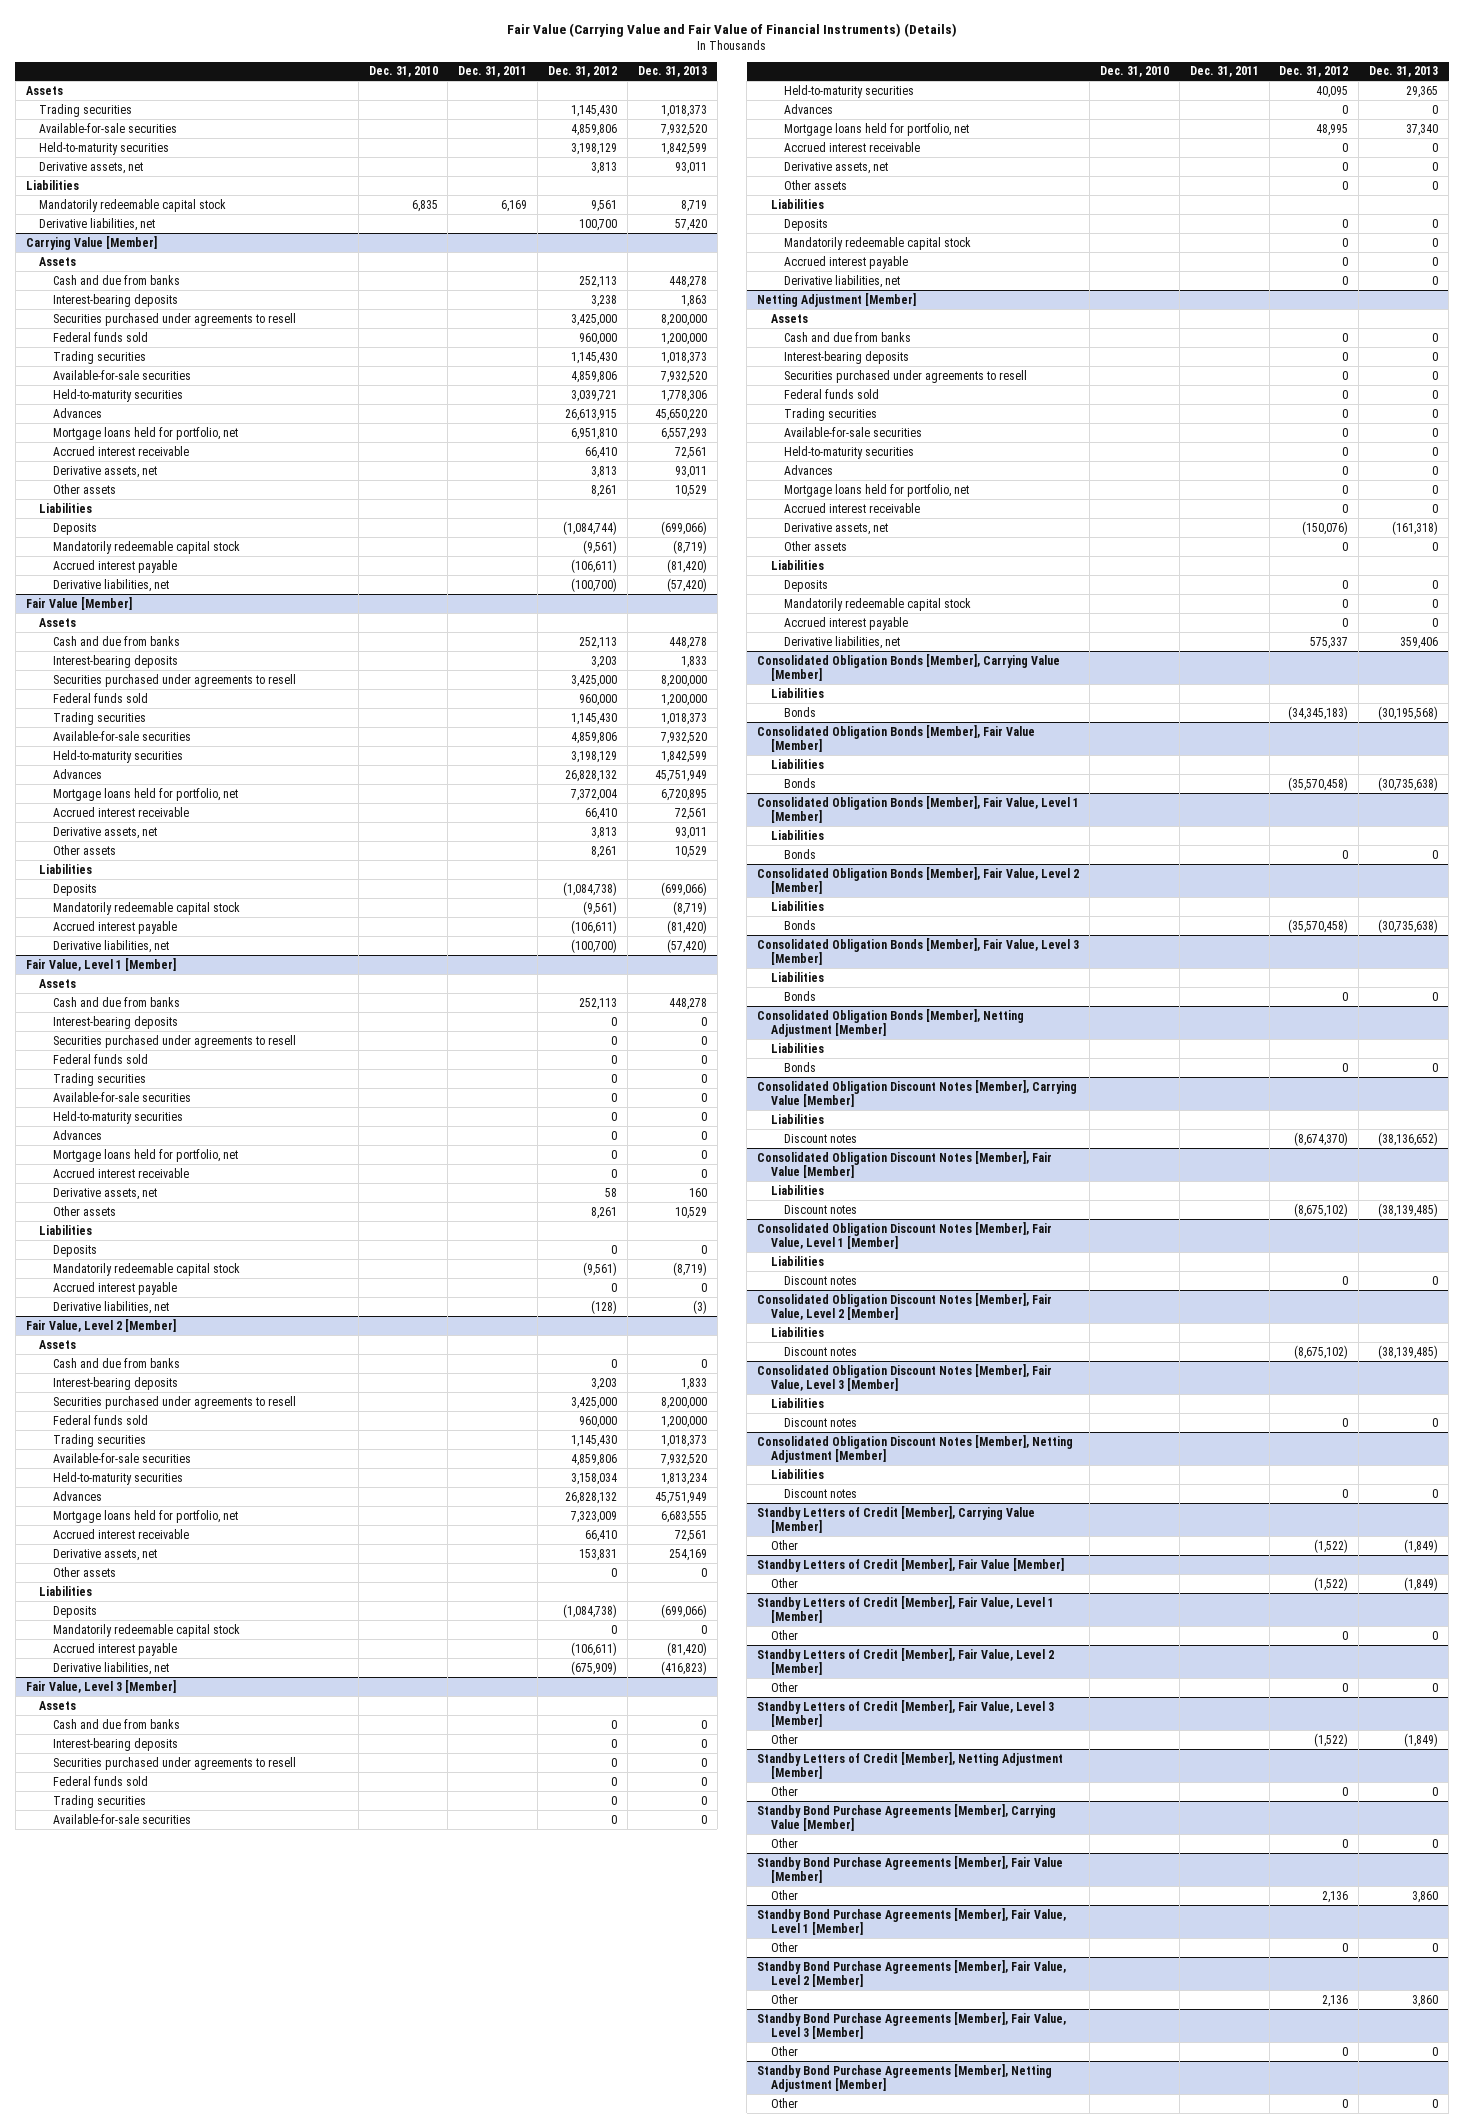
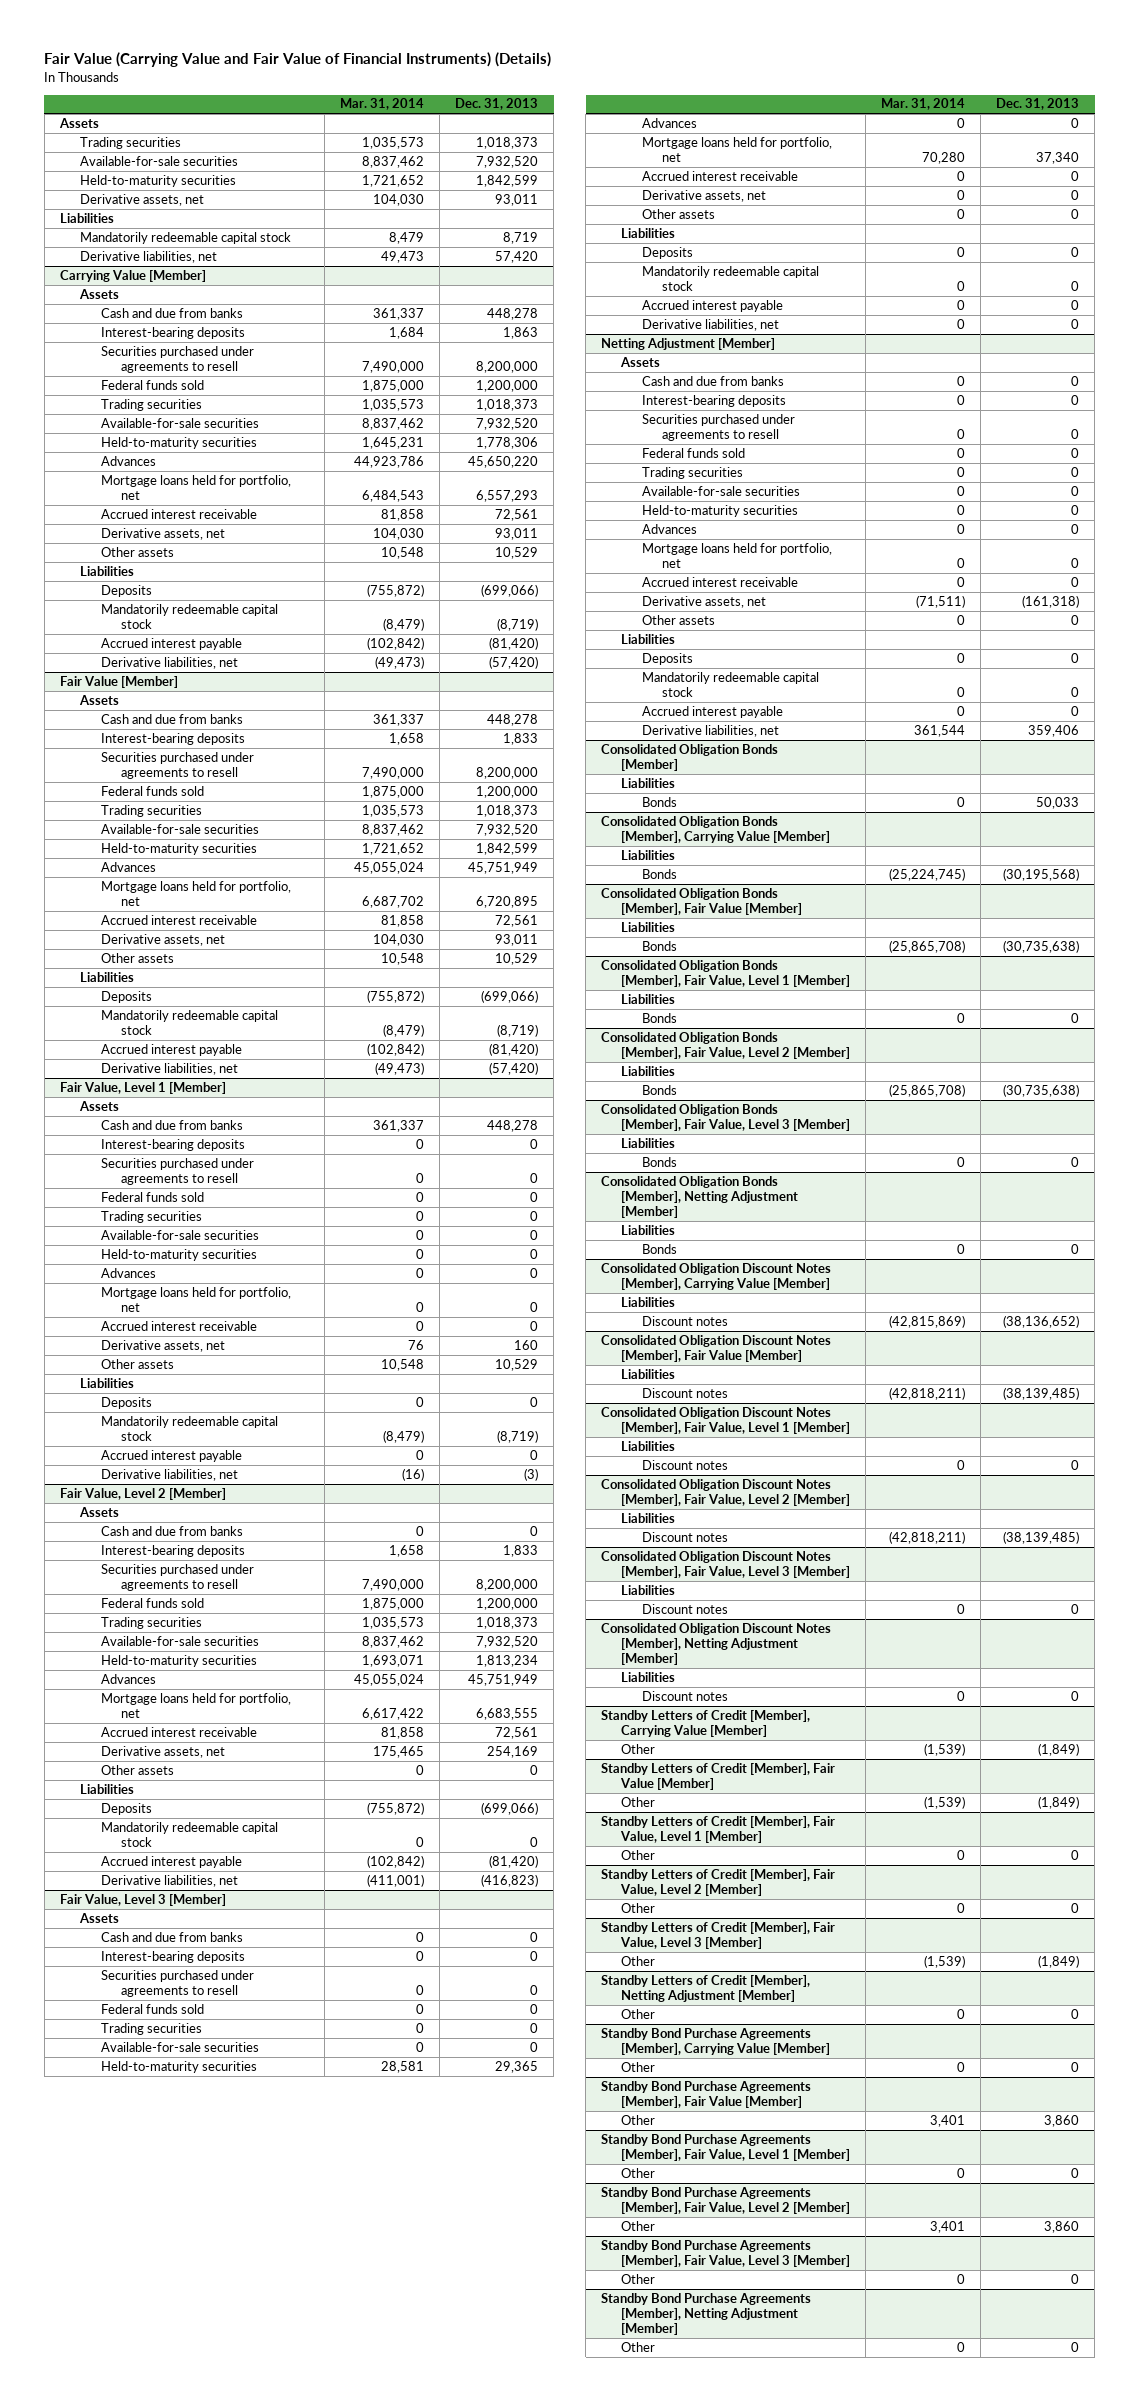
- | Dec. 31, 2010 | Dec. 31, 2011 | Dec. 31, 2012 | Dec. 31, 2013
+ | Mar. 31, 2014 | Dec. 31, 2013
+ Consolidated Obligation Bonds [Member]
+ Liabilities
+ Bonds | 0 | 50,033

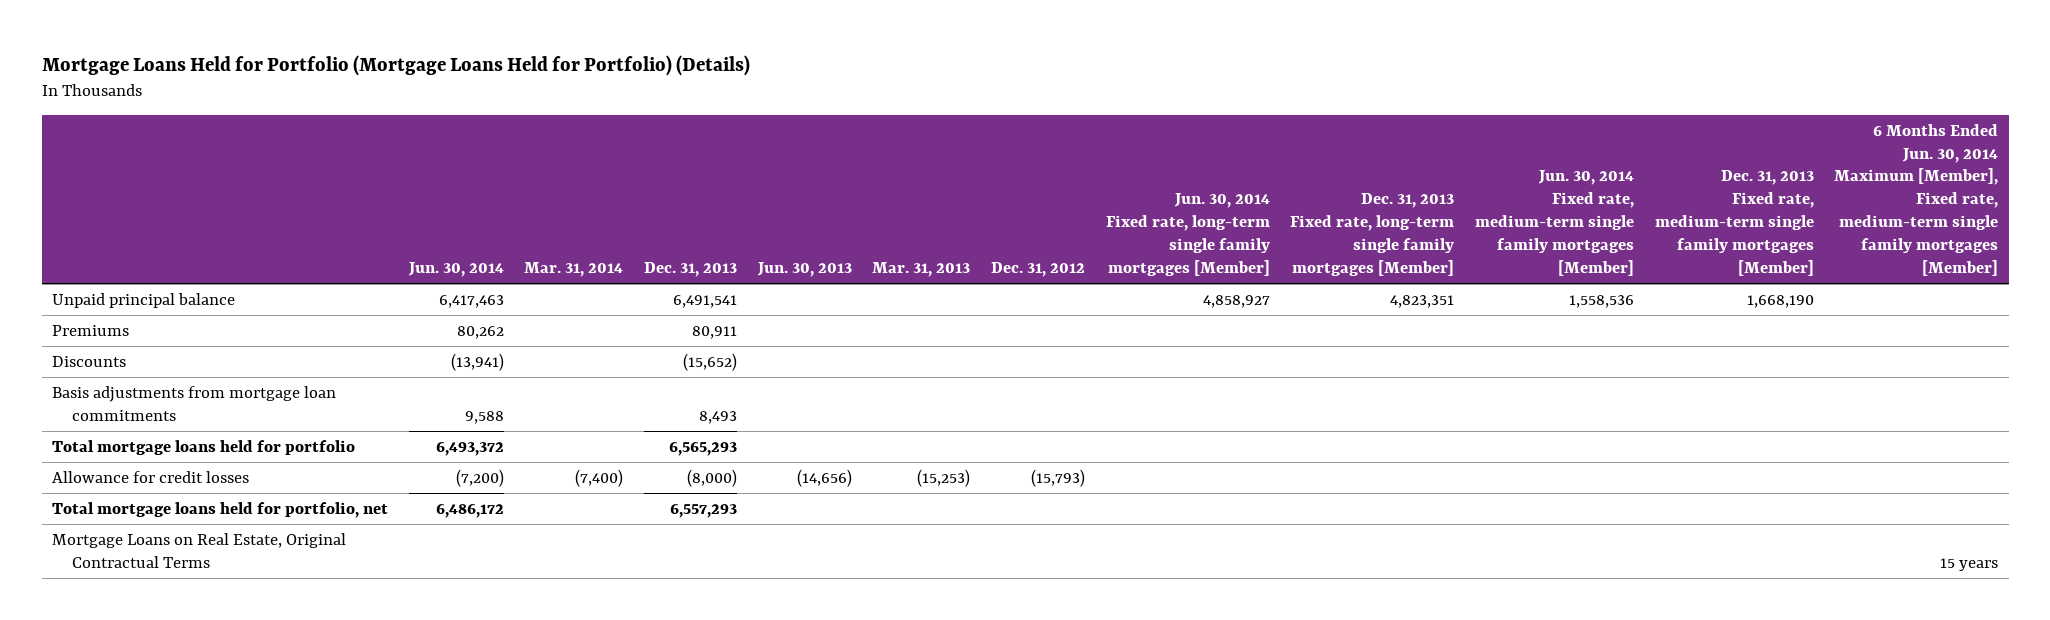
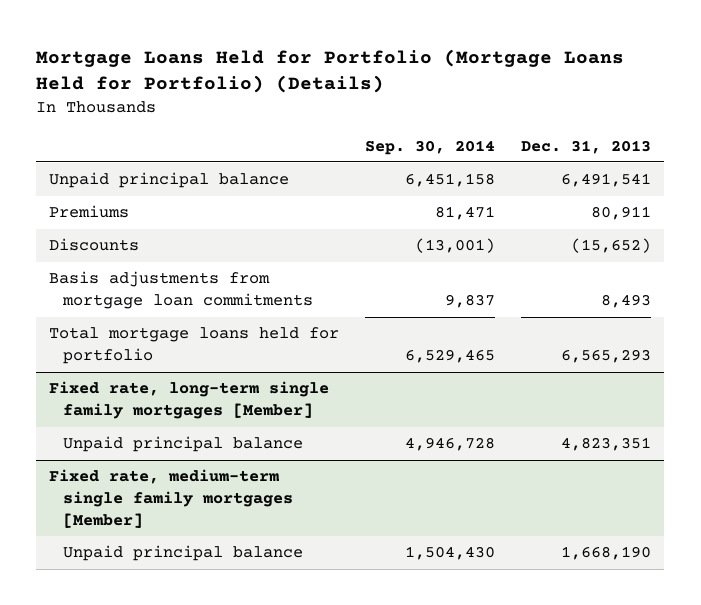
- | Jun. 30, 2014 | Mar. 31, 2014 | Dec. 31, 2013 | Jun. 30, 2013 | Mar. 31, 2013 | Dec. 31, 2012 | Jun. 30, 2014 Fixed rate, long-term single family mortgages [Member] | Dec. 31, 2013 Fixed rate, long-term single family mortgages [Member] | Jun. 30, 2014 Fixed rate, medium-term single family mortgages [Member] | Dec. 31, 2013 Fixed rate, medium-term single family mortgages [Member] | 6 Months Ended Jun. 30, 2014 Maximum [Member], Fixed rate, medium-term single family mortgages [Member]
+ | Sep. 30, 2014 | Dec. 31, 2013
- Allowance for credit losses | (7,200) | (7,400) | (8,000) | (14,656) | (15,253) | (15,793) | | | | |
- Total mortgage loans held for portfolio, net | 6,486,172 | | 6,557,293 | | | | | | | |
- Mortgage Loans on Real Estate, Original Contractual Terms | | | | | | | | | | | 15 years
+ Fixed rate, long-term single family mortgages [Member]
+ Unpaid principal balance | 4,946,728 | 4,823,351
+ Fixed rate, medium-term single family mortgages [Member]
+ Unpaid principal balance | 1,504,430 | 1,668,190

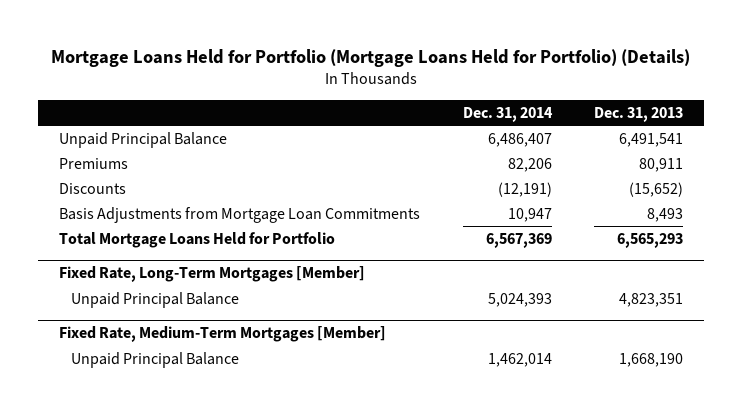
- | Sep. 30, 2014 | Dec. 31, 2013
+ | Dec. 31, 2014 | Dec. 31, 2013
- Unpaid principal balance | 6,451,158 | 6,491,541
+ Unpaid Principal Balance | 6,486,407 | 6,491,541
- Basis adjustments from mortgage loan commitments | 9,837 | 8,493
- Total mortgage loans held for portfolio | 6,529,465 | 6,565,293
- Fixed rate, long-term single family mortgages [Member]
- Unpaid principal balance | 4,946,728 | 4,823,351
- Fixed rate, medium-term single family mortgages [Member]
- Unpaid principal balance | 1,504,430 | 1,668,190
+ Basis Adjustments from Mortgage Loan Commitments | 10,947 | 8,493
+ Total Mortgage Loans Held for Portfolio | 6,567,369 | 6,565,293
+ Fixed Rate, Long-Term Mortgages [Member]
+ Unpaid Principal Balance | 5,024,393 | 4,823,351
+ Fixed Rate, Medium-Term Mortgages [Member]
+ Unpaid Principal Balance | 1,462,014 | 1,668,190

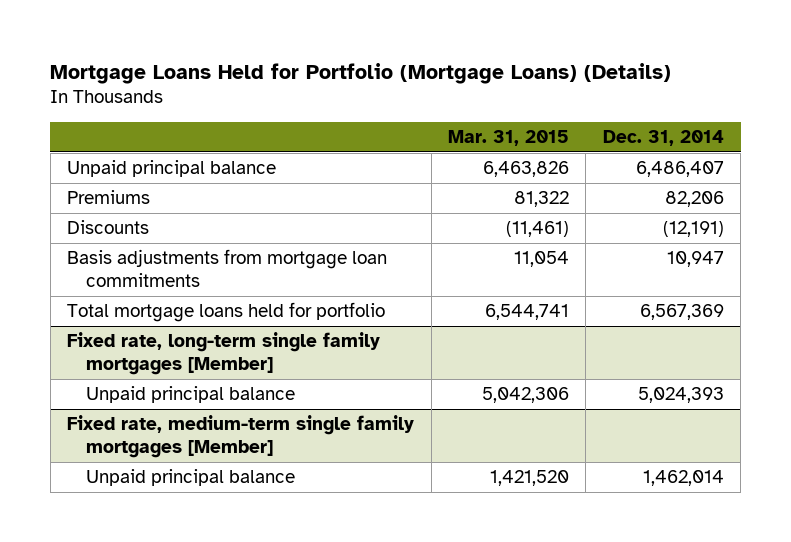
- Mortgage Loans Held for Portfolio (Mortgage Loans Held for Portfolio) (Details)
+ Mortgage Loans Held for Portfolio (Mortgage Loans) (Details)
- | Dec. 31, 2014 | Dec. 31, 2013
+ | Mar. 31, 2015 | Dec. 31, 2014
- Unpaid Principal Balance | 6,486,407 | 6,491,541
+ Unpaid principal balance | 6,463,826 | 6,486,407
- Basis Adjustments from Mortgage Loan Commitments | 10,947 | 8,493
- Total Mortgage Loans Held for Portfolio | 6,567,369 | 6,565,293
- Fixed Rate, Long-Term Mortgages [Member]
- Unpaid Principal Balance | 5,024,393 | 4,823,351
- Fixed Rate, Medium-Term Mortgages [Member]
- Unpaid Principal Balance | 1,462,014 | 1,668,190
+ Basis adjustments from mortgage loan commitments | 11,054 | 10,947
+ Total mortgage loans held for portfolio | 6,544,741 | 6,567,369
+ Fixed rate, long-term single family mortgages [Member]
+ Unpaid principal balance | 5,042,306 | 5,024,393
+ Fixed rate, medium-term single family mortgages [Member]
+ Unpaid principal balance | 1,421,520 | 1,462,014

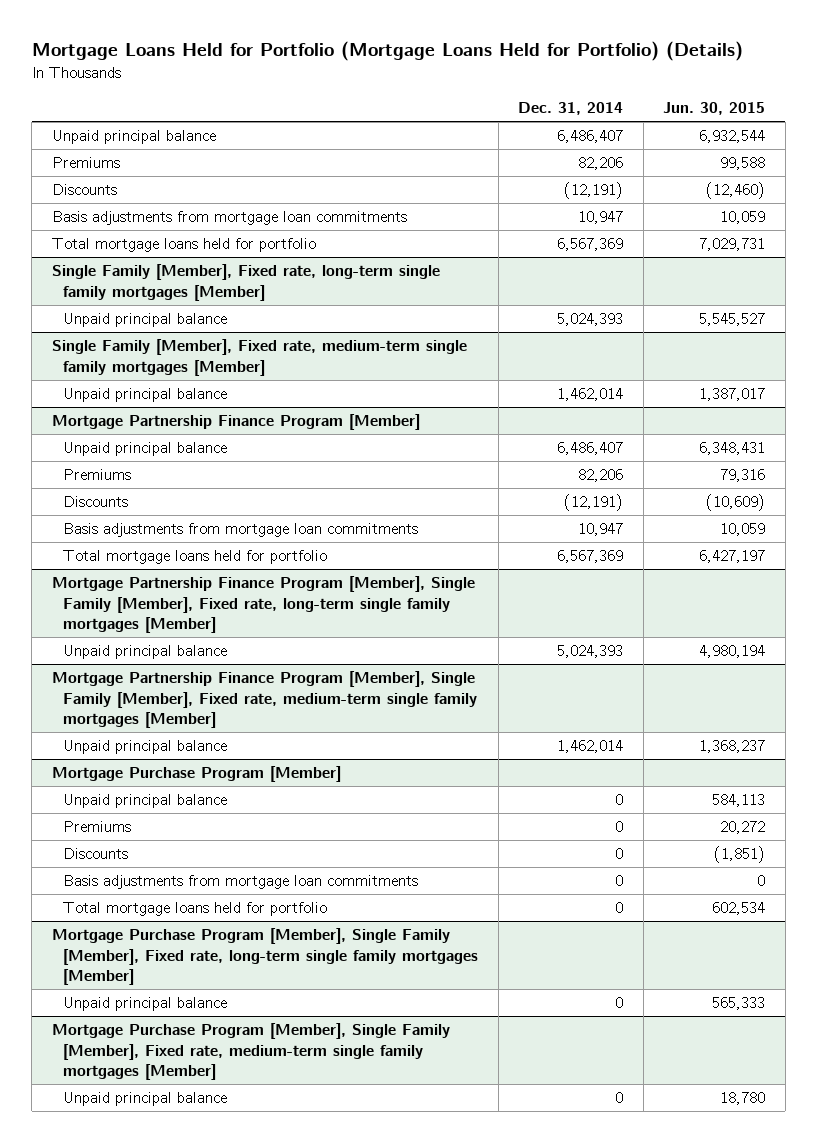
- Mortgage Loans Held for Portfolio (Mortgage Loans) (Details)
+ Mortgage Loans Held for Portfolio (Mortgage Loans Held for Portfolio) (Details)
- | Mar. 31, 2015 | Dec. 31, 2014
+ | Dec. 31, 2014 | Jun. 30, 2015
- Fixed rate, long-term single family mortgages [Member]
+ Single Family [Member], Fixed rate, long-term single family mortgages [Member]
- Fixed rate, medium-term single family mortgages [Member]
+ Single Family [Member], Fixed rate, medium-term single family mortgages [Member]
+ Mortgage Partnership Finance Program [Member]
+ Unpaid principal balance | 6,486,407 | 6,348,431
+ Premiums | 82,206 | 79,316
+ Discounts | (12,191) | (10,609)
+ Basis adjustments from mortgage loan commitments | 10,947 | 10,059
+ Total mortgage loans held for portfolio | 6,567,369 | 6,427,197
+ Mortgage Partnership Finance Program [Member], Single Family [Member], Fixed rate, long-term single family mortgages [Member]
+ Unpaid principal balance | 5,024,393 | 4,980,194
+ Mortgage Partnership Finance Program [Member], Single Family [Member], Fixed rate, medium-term single family mortgages [Member]
+ Unpaid principal balance | 1,462,014 | 1,368,237
+ Mortgage Purchase Program [Member]
+ Unpaid principal balance | 0 | 584,113
+ Premiums | 0 | 20,272
+ Discounts | 0 | (1,851)
+ Basis adjustments from mortgage loan commitments | 0 | 0
+ Total mortgage loans held for portfolio | 0 | 602,534
+ Mortgage Purchase Program [Member], Single Family [Member], Fixed rate, long-term single family mortgages [Member]
+ Unpaid principal balance | 0 | 565,333
+ Mortgage Purchase Program [Member], Single Family [Member], Fixed rate, medium-term single family mortgages [Member]
+ Unpaid principal balance | 0 | 18,780

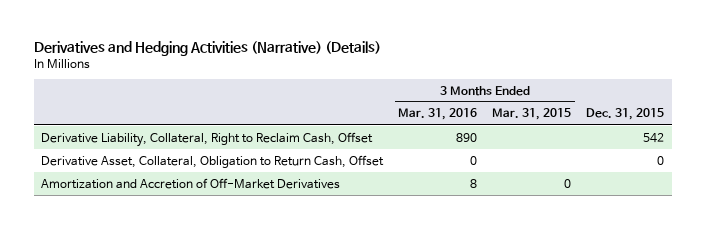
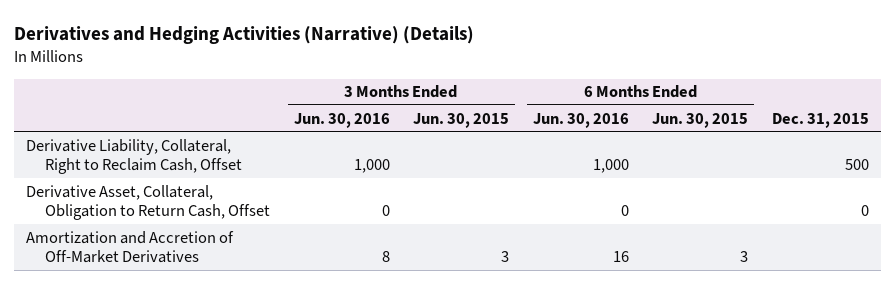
- | 3 Months Ended Mar. 31, 2016 | 3 Months Ended Mar. 31, 2015 | Dec. 31, 2015
+ | 3 Months Ended Jun. 30, 2016 | 3 Months Ended Jun. 30, 2015 | 6 Months Ended Jun. 30, 2016 | 6 Months Ended Jun. 30, 2015 | Dec. 31, 2015
- Derivative Liability, Collateral, Right to Reclaim Cash, Offset | 890 | | 542
+ Derivative Liability, Collateral, Right to Reclaim Cash, Offset | 1,000 | | 1,000 | | 500

